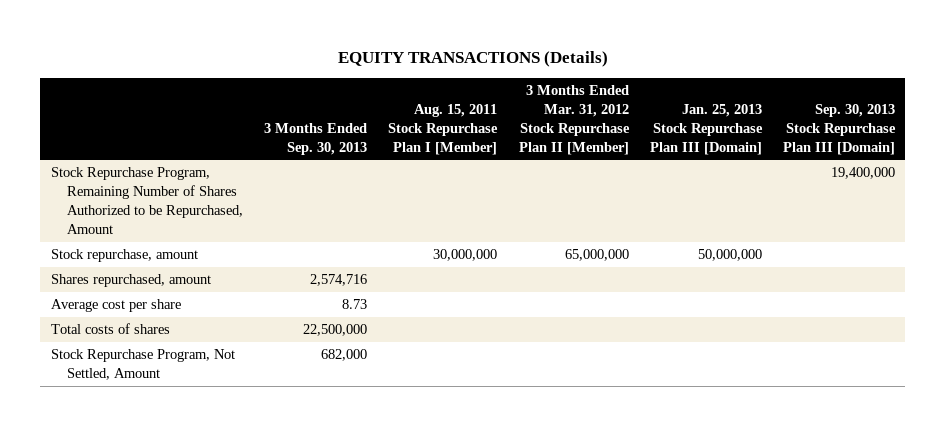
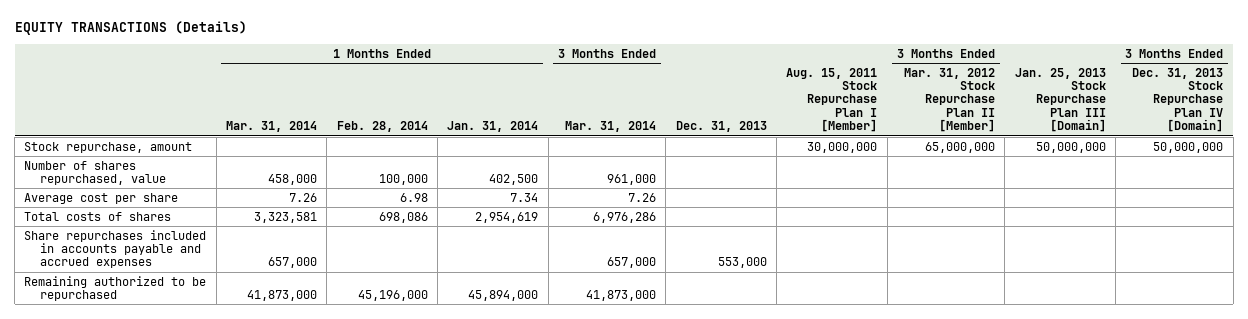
- | 3 Months Ended Sep. 30, 2013 | Aug. 15, 2011 Stock Repurchase Plan I [Member] | 3 Months Ended Mar. 31, 2012 Stock Repurchase Plan II [Member] | Jan. 25, 2013 Stock Repurchase Plan III [Domain] | Sep. 30, 2013 Stock Repurchase Plan III [Domain]
+ | 1 Months Ended Mar. 31, 2014 | 1 Months Ended Feb. 28, 2014 | 1 Months Ended Jan. 31, 2014 | 3 Months Ended Mar. 31, 2014 | Dec. 31, 2013 | Aug. 15, 2011 Stock Repurchase Plan I [Member] | 3 Months Ended Mar. 31, 2012 Stock Repurchase Plan II [Member] | Jan. 25, 2013 Stock Repurchase Plan III [Domain] | 3 Months Ended Dec. 31, 2013 Stock Repurchase Plan IV [Domain]
- Stock Repurchase Program, Remaining Number of Shares Authorized to be Repurchased, Amount | | | | | 19,400,000
- Shares repurchased, amount | 2,574,716 | | | |
+ Number of shares repurchased, value | 458,000 | 100,000 | 402,500 | 961,000 | | | | |
- Stock Repurchase Program, Not Settled, Amount | 682,000 | | | |
+ Share repurchases included in accounts payable and accrued expenses | 657,000 | | | 657,000 | 553,000 | | | |
+ Remaining authorized to be repurchased | 41,873,000 | 45,196,000 | 45,894,000 | 41,873,000 | | | | |

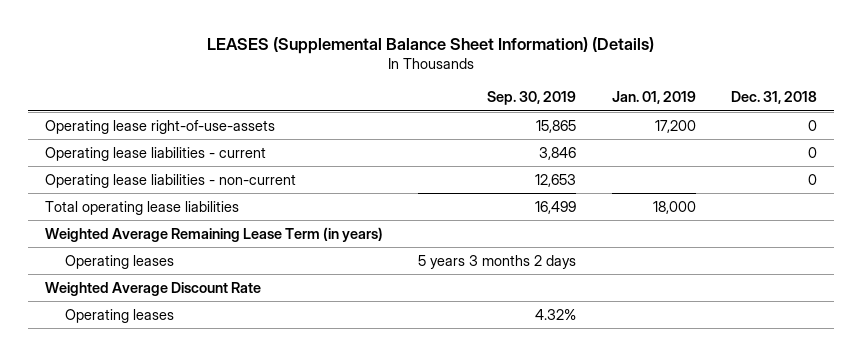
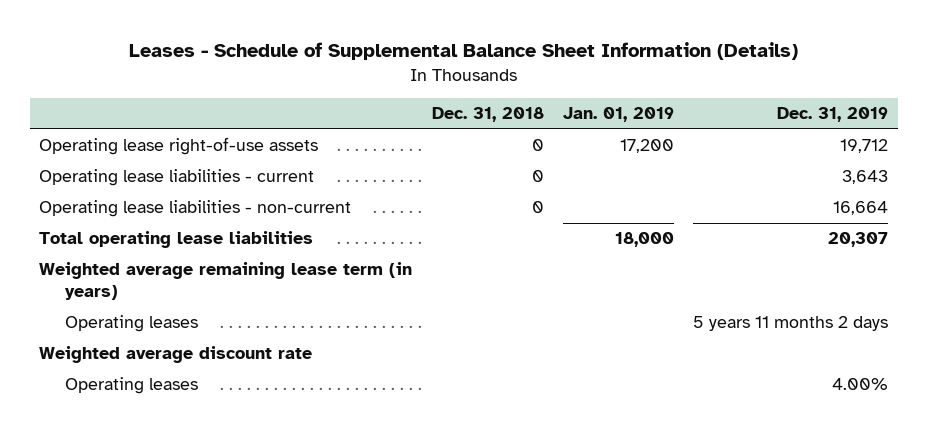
- LEASES (Supplemental Balance Sheet Information) (Details)
+ Leases - Schedule of Supplemental Balance Sheet Information (Details)
- | Sep. 30, 2019 | Jan. 01, 2019 | Dec. 31, 2018
+ | Dec. 31, 2018 | Jan. 01, 2019 | Dec. 31, 2019
- Operating lease right-of-use-assets | 15,865 | 17,200 | 0
+ Operating lease right-of-use assets | 0 | 17,200 | 19,712
- Weighted Average Remaining Lease Term (in years)
+ Weighted average remaining lease term (in years)
- Weighted Average Discount Rate
+ Weighted average discount rate

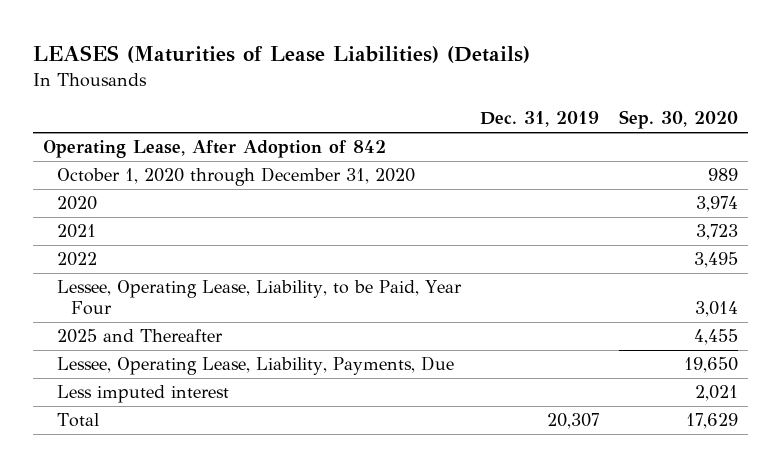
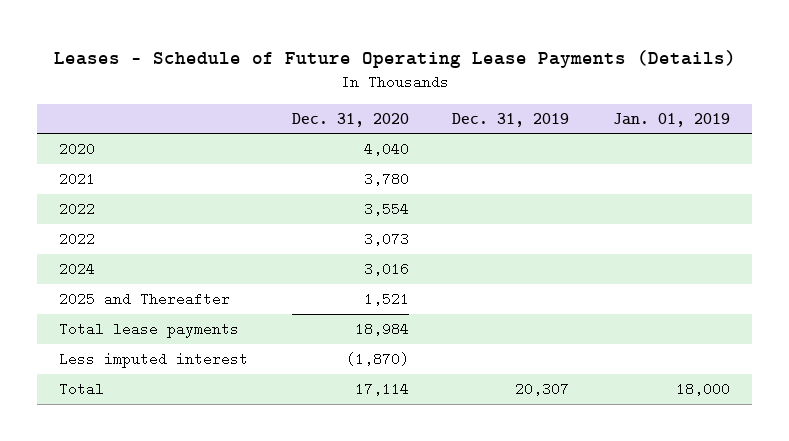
- LEASES (Maturities of Lease Liabilities) (Details)
+ Leases - Schedule of Future Operating Lease Payments (Details)
- | Dec. 31, 2019 | Sep. 30, 2020
+ | Dec. 31, 2020 | Dec. 31, 2019 | Jan. 01, 2019
- Operating Lease, After Adoption of 842
- October 1, 2020 through December 31, 2020 | | 989
- Lessee, Operating Lease, Liability, to be Paid, Year Four | | 3,014
+ 2022 | 3,073 | |
+ 2024 | 3,016 | |
- Lessee, Operating Lease, Liability, Payments, Due | | 19,650
+ Total lease payments | 18,984 | |

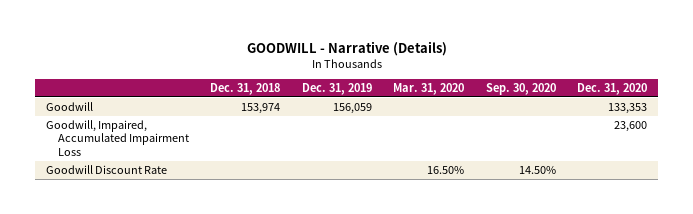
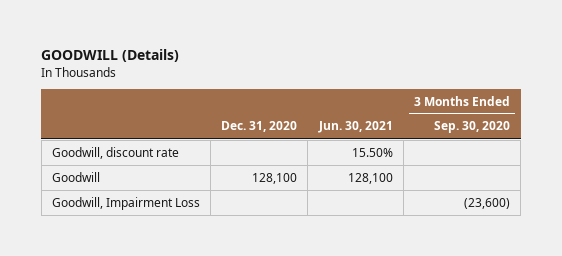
- GOODWILL - Narrative (Details)
+ GOODWILL (Details)
- | Dec. 31, 2018 | Dec. 31, 2019 | Mar. 31, 2020 | Sep. 30, 2020 | Dec. 31, 2020
+ | Dec. 31, 2020 | Jun. 30, 2021 | 3 Months Ended Sep. 30, 2020
- Goodwill | 153,974 | 156,059 | | | 133,353
- Goodwill, Impaired, Accumulated Impairment Loss | | | | | 23,600
- Goodwill Discount Rate | | | 16.50% | 14.50% |
+ Goodwill, discount rate | | 15.50% |
+ Goodwill | 128,100 | 128,100 |
+ Goodwill, Impairment Loss | | | (23,600)

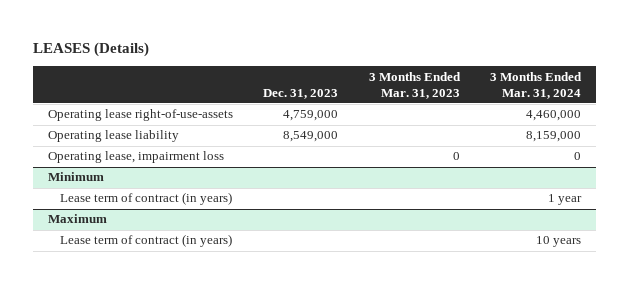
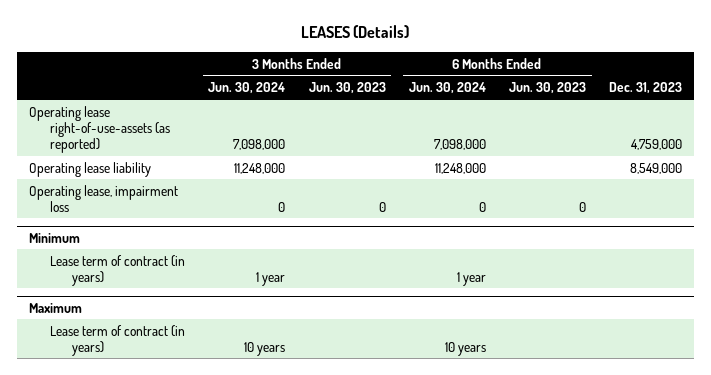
- | Dec. 31, 2023 | 3 Months Ended Mar. 31, 2023 | 3 Months Ended Mar. 31, 2024
+ | 3 Months Ended Jun. 30, 2024 | 3 Months Ended Jun. 30, 2023 | 6 Months Ended Jun. 30, 2024 | 6 Months Ended Jun. 30, 2023 | Dec. 31, 2023
- Operating lease right-of-use-assets | 4,759,000 | | 4,460,000
+ Operating lease right-of-use-assets (as reported) | 7,098,000 | | 7,098,000 | | 4,759,000

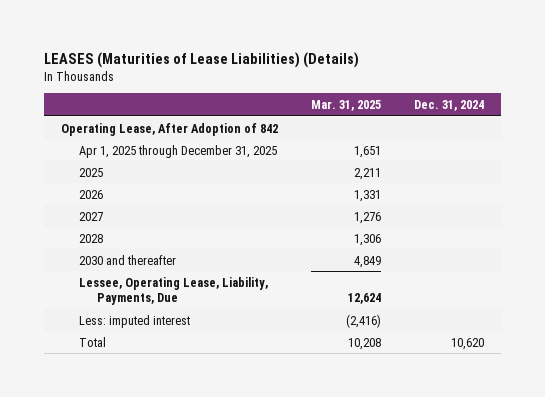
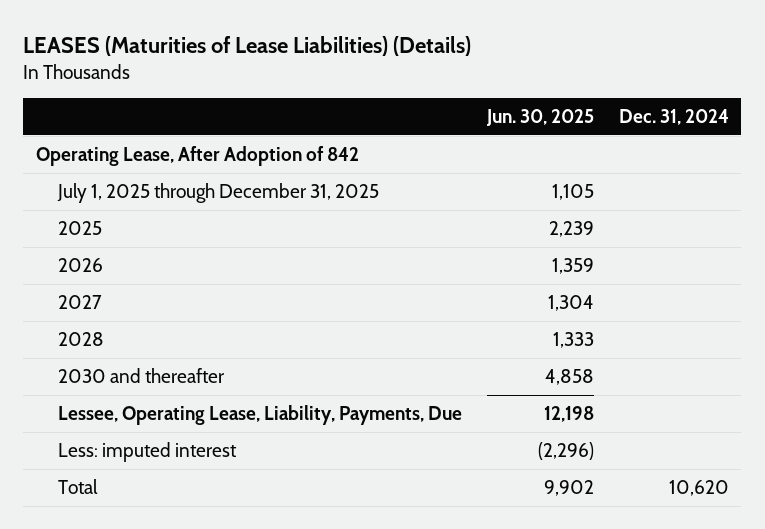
- | Mar. 31, 2025 | Dec. 31, 2024
+ | Jun. 30, 2025 | Dec. 31, 2024
- Apr 1, 2025 through December 31, 2025 | 1,651 |
+ July 1, 2025 through December 31, 2025 | 1,105 |

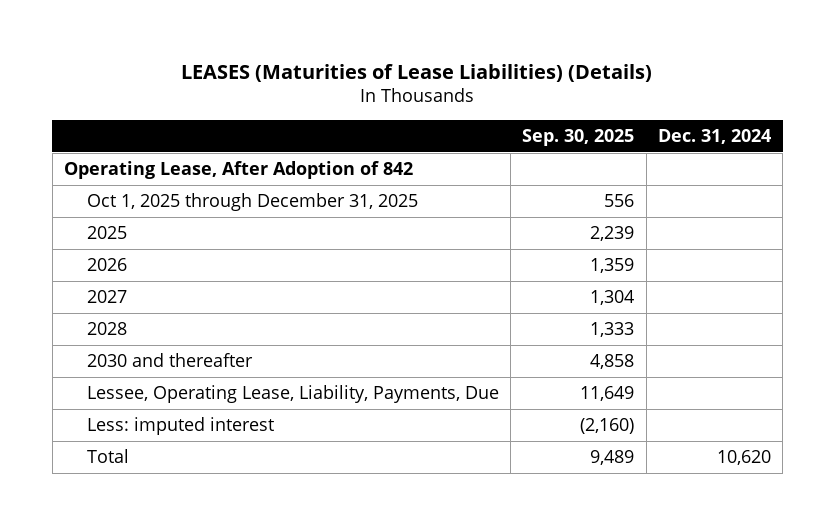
- | Jun. 30, 2025 | Dec. 31, 2024
+ | Sep. 30, 2025 | Dec. 31, 2024
- July 1, 2025 through December 31, 2025 | 1,105 |
+ Oct 1, 2025 through December 31, 2025 | 556 |

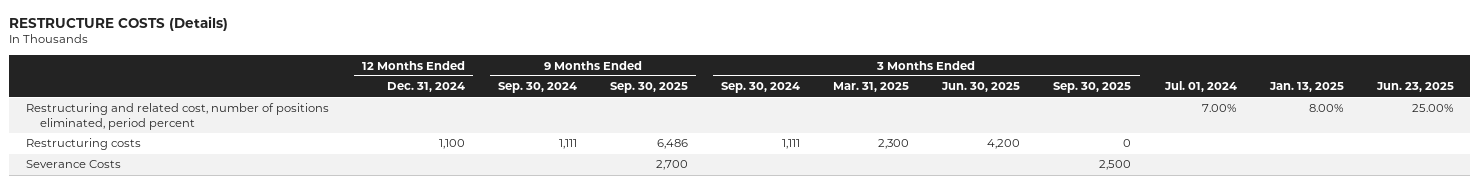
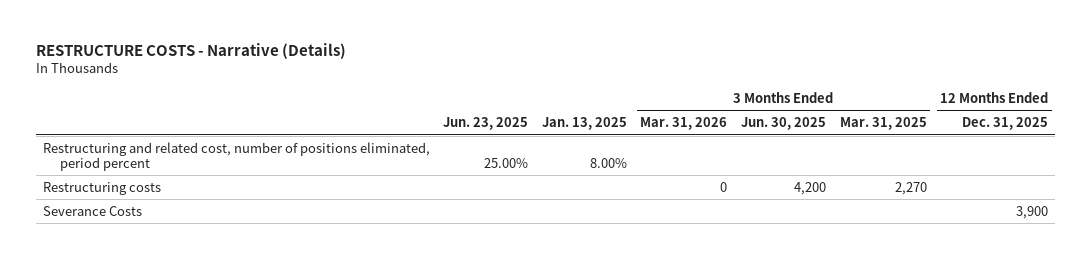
- RESTRUCTURE COSTS (Details)
+ RESTRUCTURE COSTS - Narrative (Details)
- | 12 Months Ended Dec. 31, 2024 | 9 Months Ended Sep. 30, 2024 | 9 Months Ended Sep. 30, 2025 | 3 Months Ended Sep. 30, 2024 | 3 Months Ended Mar. 31, 2025 | 3 Months Ended Jun. 30, 2025 | 3 Months Ended Sep. 30, 2025 | Jul. 01, 2024 | Jan. 13, 2025 | Jun. 23, 2025
+ | Jun. 23, 2025 | Jan. 13, 2025 | 3 Months Ended Mar. 31, 2026 | 3 Months Ended Jun. 30, 2025 | 3 Months Ended Mar. 31, 2025 | 12 Months Ended Dec. 31, 2025
- Restructuring costs | 1,100 | 1,111 | 6,486 | 1,111 | 2,300 | 4,200 | 0 | | |
+ Restructuring costs | | | 0 | 4,200 | 2,270 |

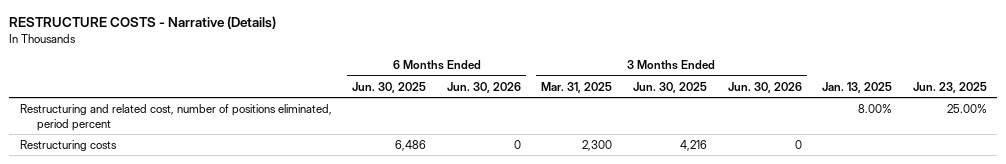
- | Jun. 23, 2025 | Jan. 13, 2025 | 3 Months Ended Mar. 31, 2026 | 3 Months Ended Jun. 30, 2025 | 3 Months Ended Mar. 31, 2025 | 12 Months Ended Dec. 31, 2025
+ | 6 Months Ended Jun. 30, 2025 | 6 Months Ended Jun. 30, 2026 | 3 Months Ended Mar. 31, 2025 | 3 Months Ended Jun. 30, 2025 | 3 Months Ended Jun. 30, 2026 | Jan. 13, 2025 | Jun. 23, 2025
- Restructuring costs | | | 0 | 4,200 | 2,270 |
- Severance Costs | | | | | | 3,900
+ Restructuring costs | 6,486 | 0 | 2,300 | 4,216 | 0 | |

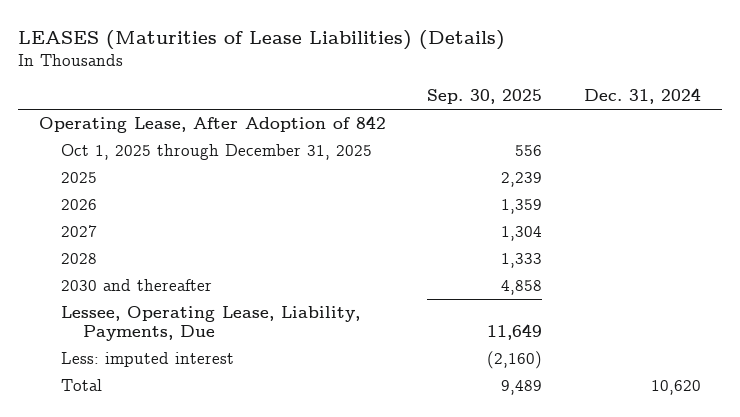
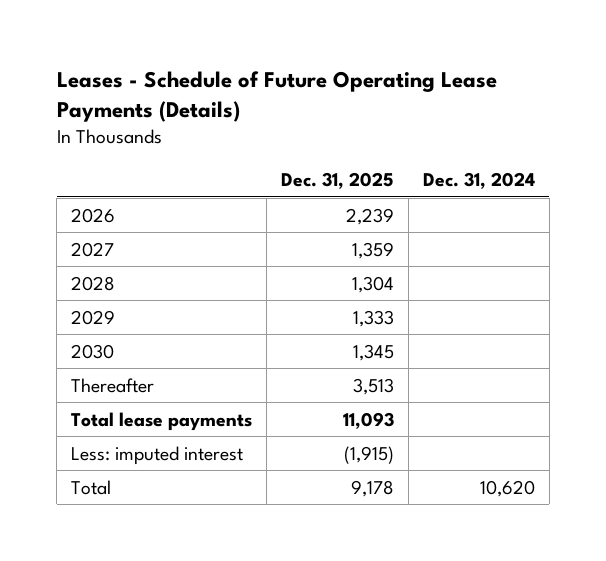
- LEASES (Maturities of Lease Liabilities) (Details)
+ Leases - Schedule of Future Operating Lease Payments (Details)
- | Sep. 30, 2025 | Dec. 31, 2024
+ | Dec. 31, 2025 | Dec. 31, 2024
- Operating Lease, After Adoption of 842
- Oct 1, 2025 through December 31, 2025 | 556 |
- 2025 | 2,239 |
- 2030 and thereafter | 4,858 |
- Lessee, Operating Lease, Liability, Payments, Due | 11,649 |
+ 2029 | 1,333 |
+ 2030 | 1,345 |
+ Thereafter | 3,513 |
+ Total lease payments | 11,093 |

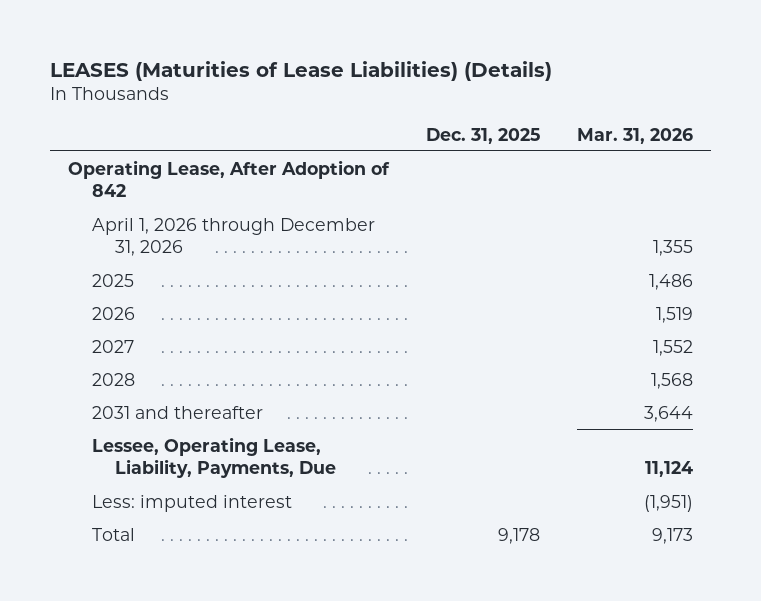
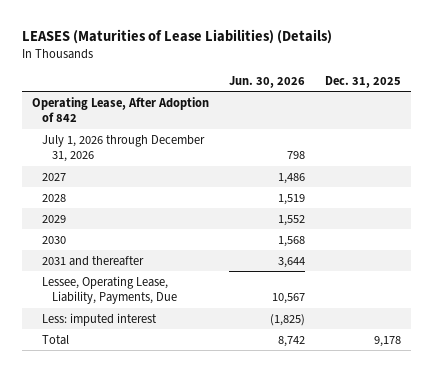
- | Dec. 31, 2025 | Mar. 31, 2026
+ | Jun. 30, 2026 | Dec. 31, 2025
- April 1, 2026 through December 31, 2026 | | 1,355
- 2025 | | 1,486
- 2026 | | 1,519
+ July 1, 2026 through December 31, 2026 | 798 |
+ 2029 | 1,552 |
+ 2030 | 1,568 |

